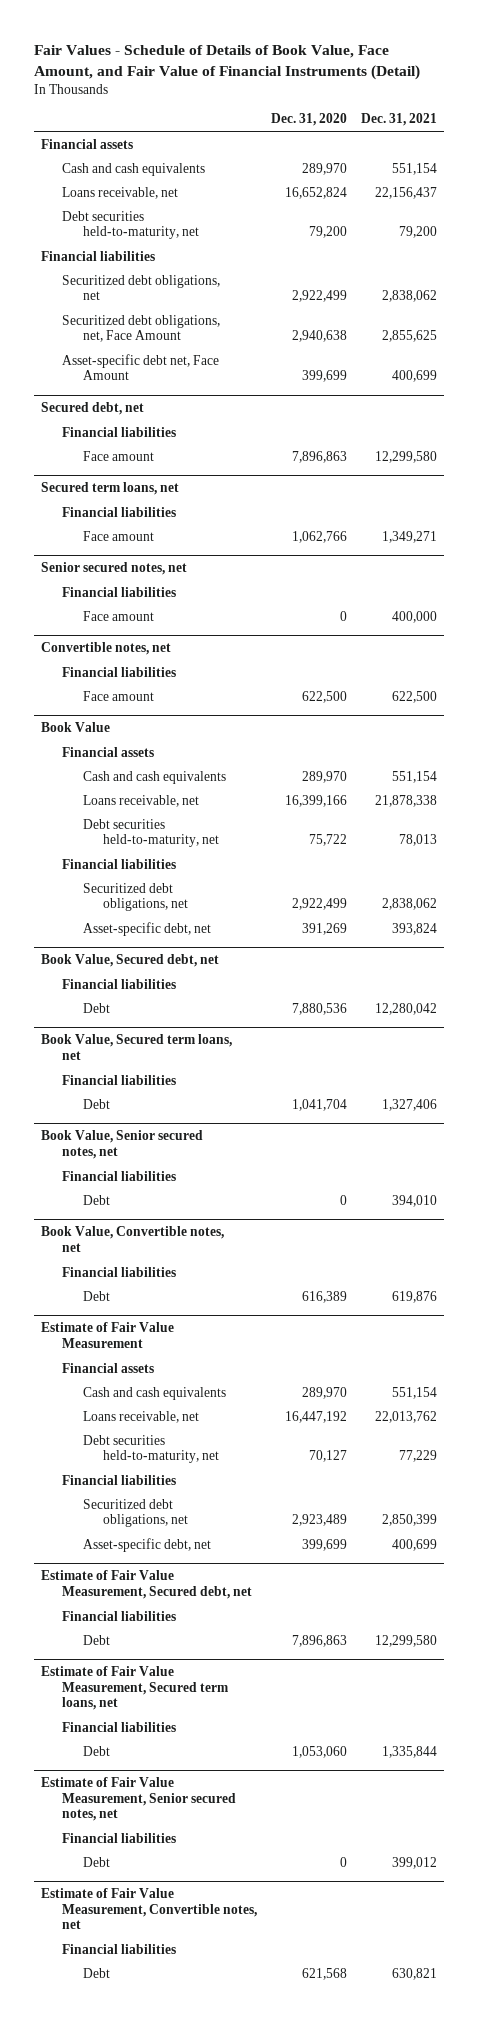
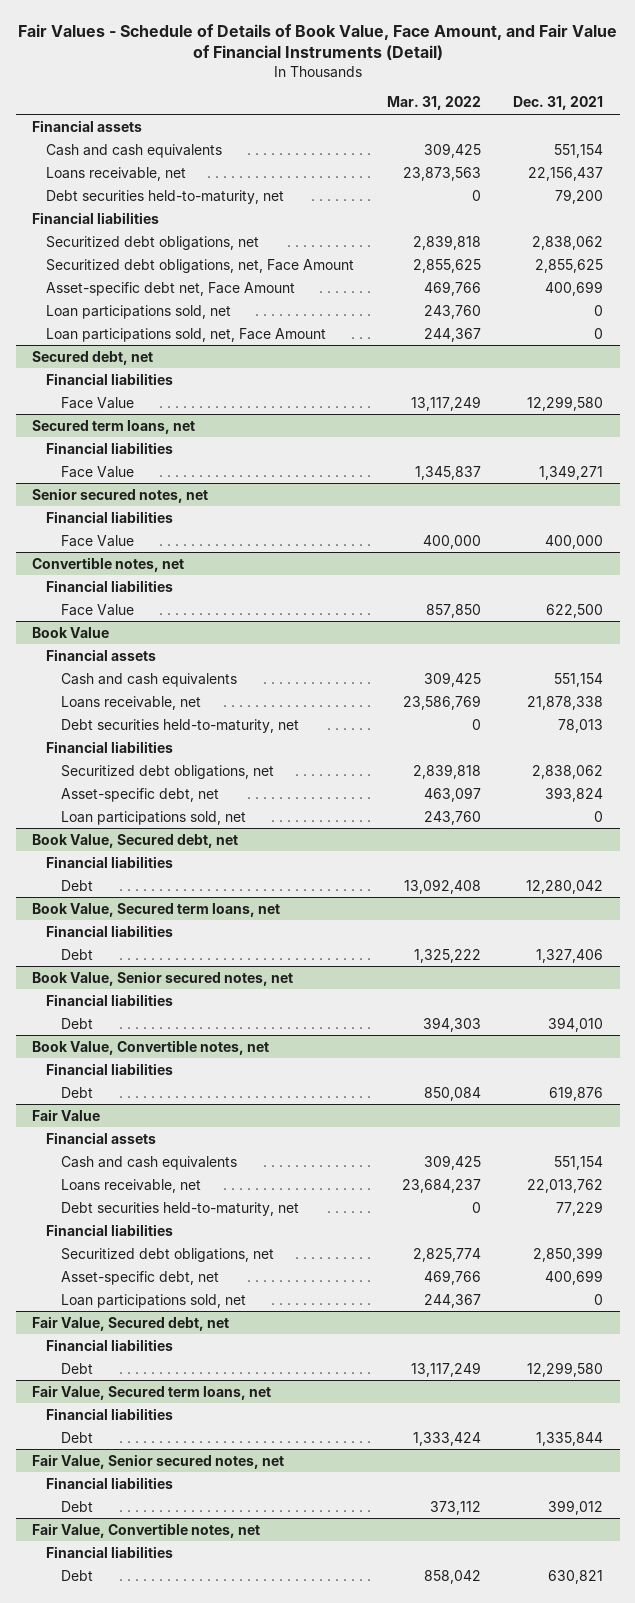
- | Dec. 31, 2020 | Dec. 31, 2021
+ | Mar. 31, 2022 | Dec. 31, 2021
+ Loan participations sold, net | 243,760 | 0
+ Loan participations sold, net, Face Amount | 244,367 | 0
@ Secured debt, net
- Face amount | 7,896,863 | 12,299,580
+ Face Value | 13,117,249 | 12,299,580
@ Secured term loans, net
- Face amount | 1,062,766 | 1,349,271
+ Face Value | 1,345,837 | 1,349,271
@ Senior secured notes, net
- Face amount | 0 | 400,000
+ Face Value | 400,000 | 400,000
@ Convertible notes, net
- Face amount | 622,500 | 622,500
+ Face Value | 857,850 | 622,500
@ Book Value
+ Loan participations sold, net | 243,760 | 0
- Estimate of Fair Value Measurement
+ Fair Value
- Estimate of Fair Value Measurement, Secured debt, net
+ Loan participations sold, net | 244,367 | 0
+ Fair Value, Secured debt, net
- Estimate of Fair Value Measurement, Secured term loans, net
+ Fair Value, Secured term loans, net
- Estimate of Fair Value Measurement, Senior secured notes, net
+ Fair Value, Senior secured notes, net
- Estimate of Fair Value Measurement, Convertible notes, net
+ Fair Value, Convertible notes, net

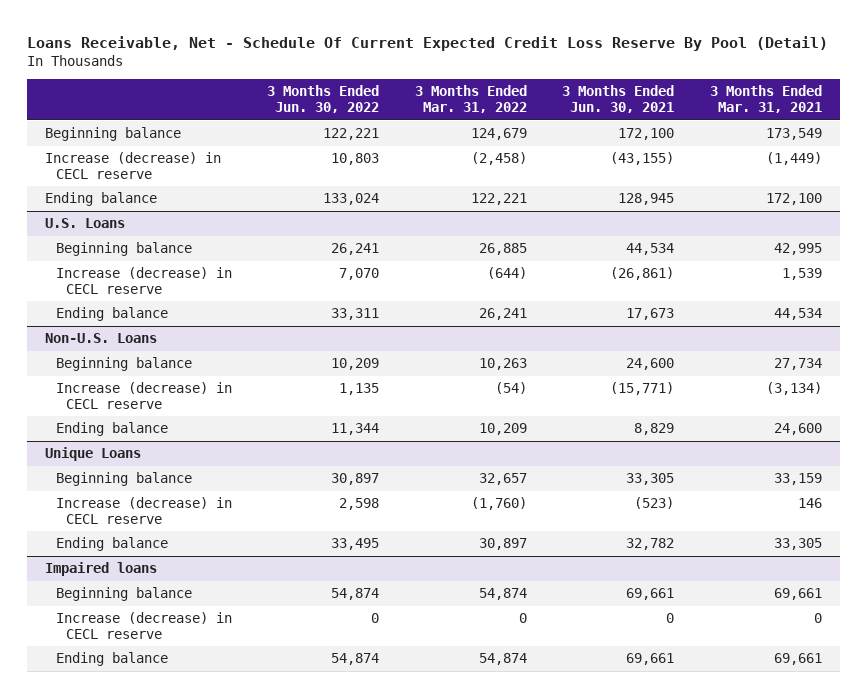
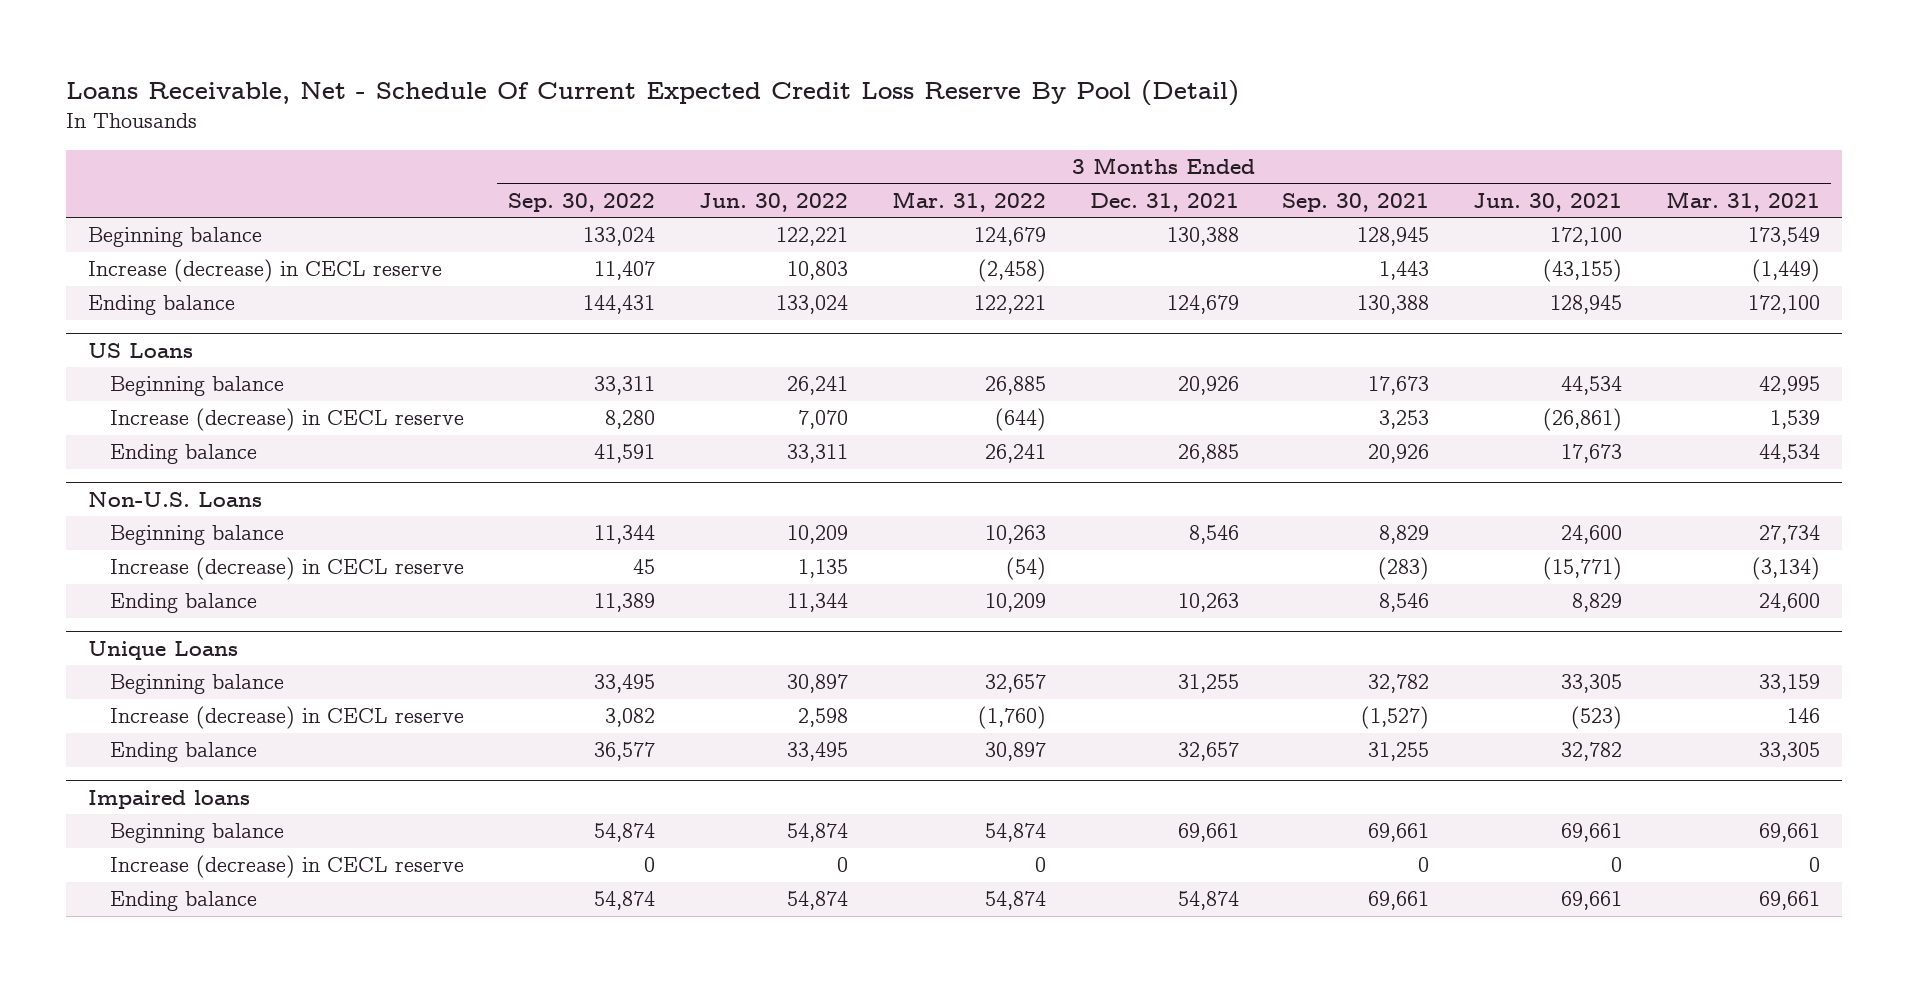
- | 3 Months Ended Jun. 30, 2022 | 3 Months Ended Mar. 31, 2022 | 3 Months Ended Jun. 30, 2021 | 3 Months Ended Mar. 31, 2021
+ | 3 Months Ended Sep. 30, 2022 | 3 Months Ended Jun. 30, 2022 | 3 Months Ended Mar. 31, 2022 | 3 Months Ended Dec. 31, 2021 | 3 Months Ended Sep. 30, 2021 | 3 Months Ended Jun. 30, 2021 | 3 Months Ended Mar. 31, 2021
- U.S. Loans
+ US Loans

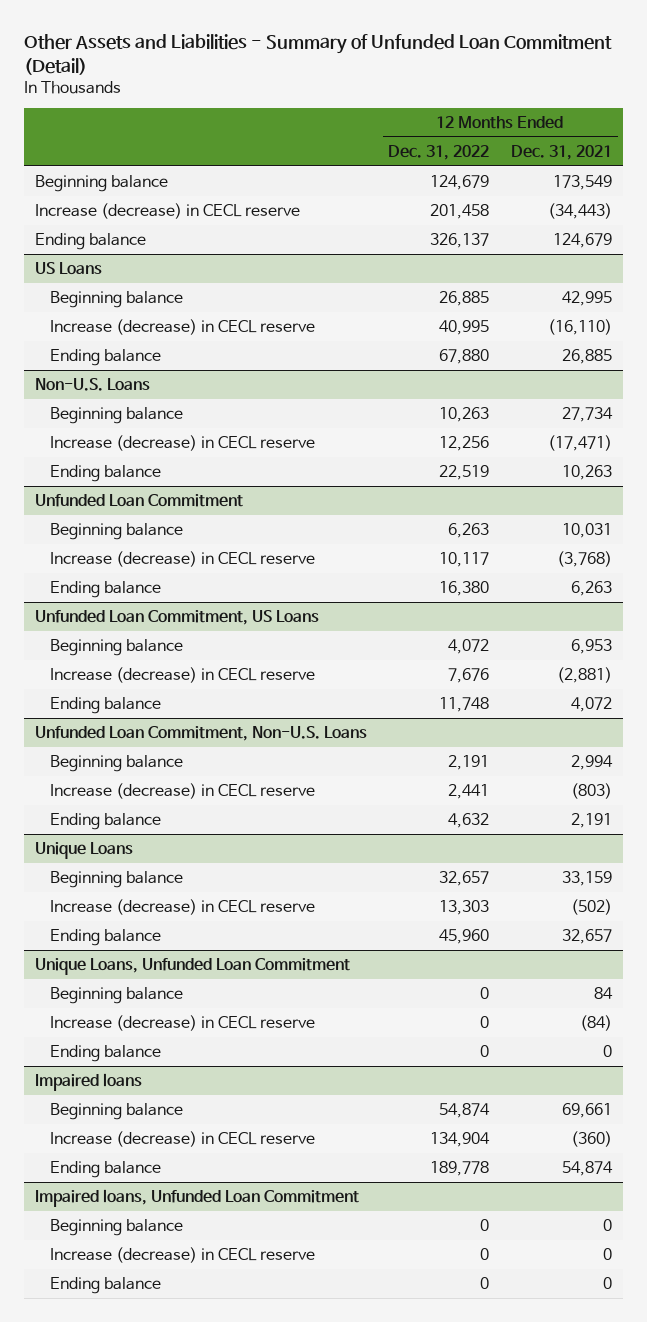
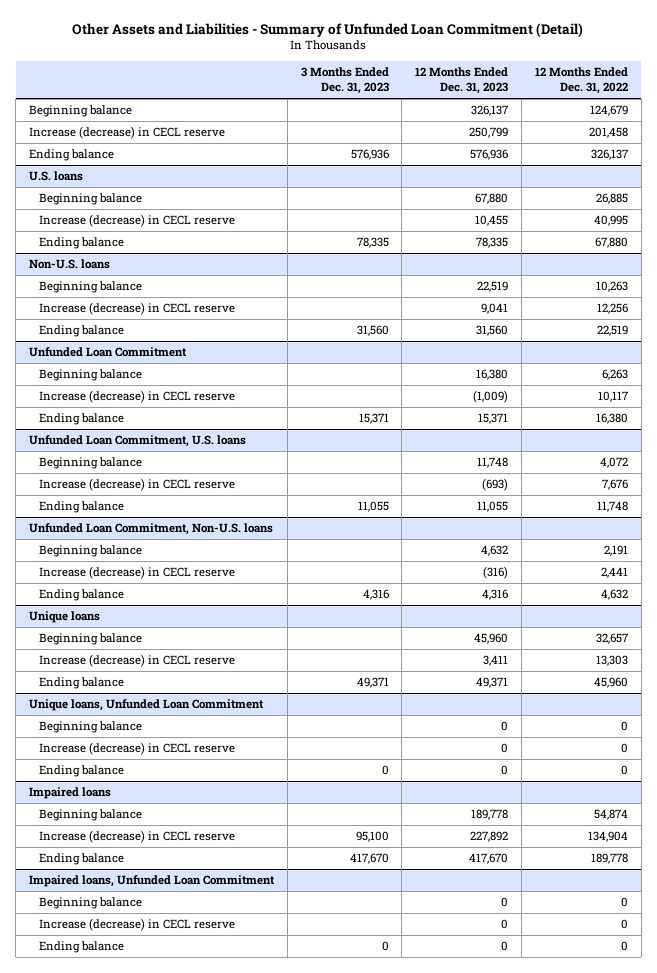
- | 12 Months Ended Dec. 31, 2022 | 12 Months Ended Dec. 31, 2021
+ | 3 Months Ended Dec. 31, 2023 | 12 Months Ended Dec. 31, 2023 | 12 Months Ended Dec. 31, 2022
- US Loans
+ U.S. loans
- Non-U.S. Loans
+ Non-U.S. loans
- Unfunded Loan Commitment, US Loans
+ Unfunded Loan Commitment, U.S. loans
- Unfunded Loan Commitment, Non-U.S. Loans
+ Unfunded Loan Commitment, Non-U.S. loans
- Unique Loans
+ Unique loans
- Unique Loans, Unfunded Loan Commitment
+ Unique loans, Unfunded Loan Commitment

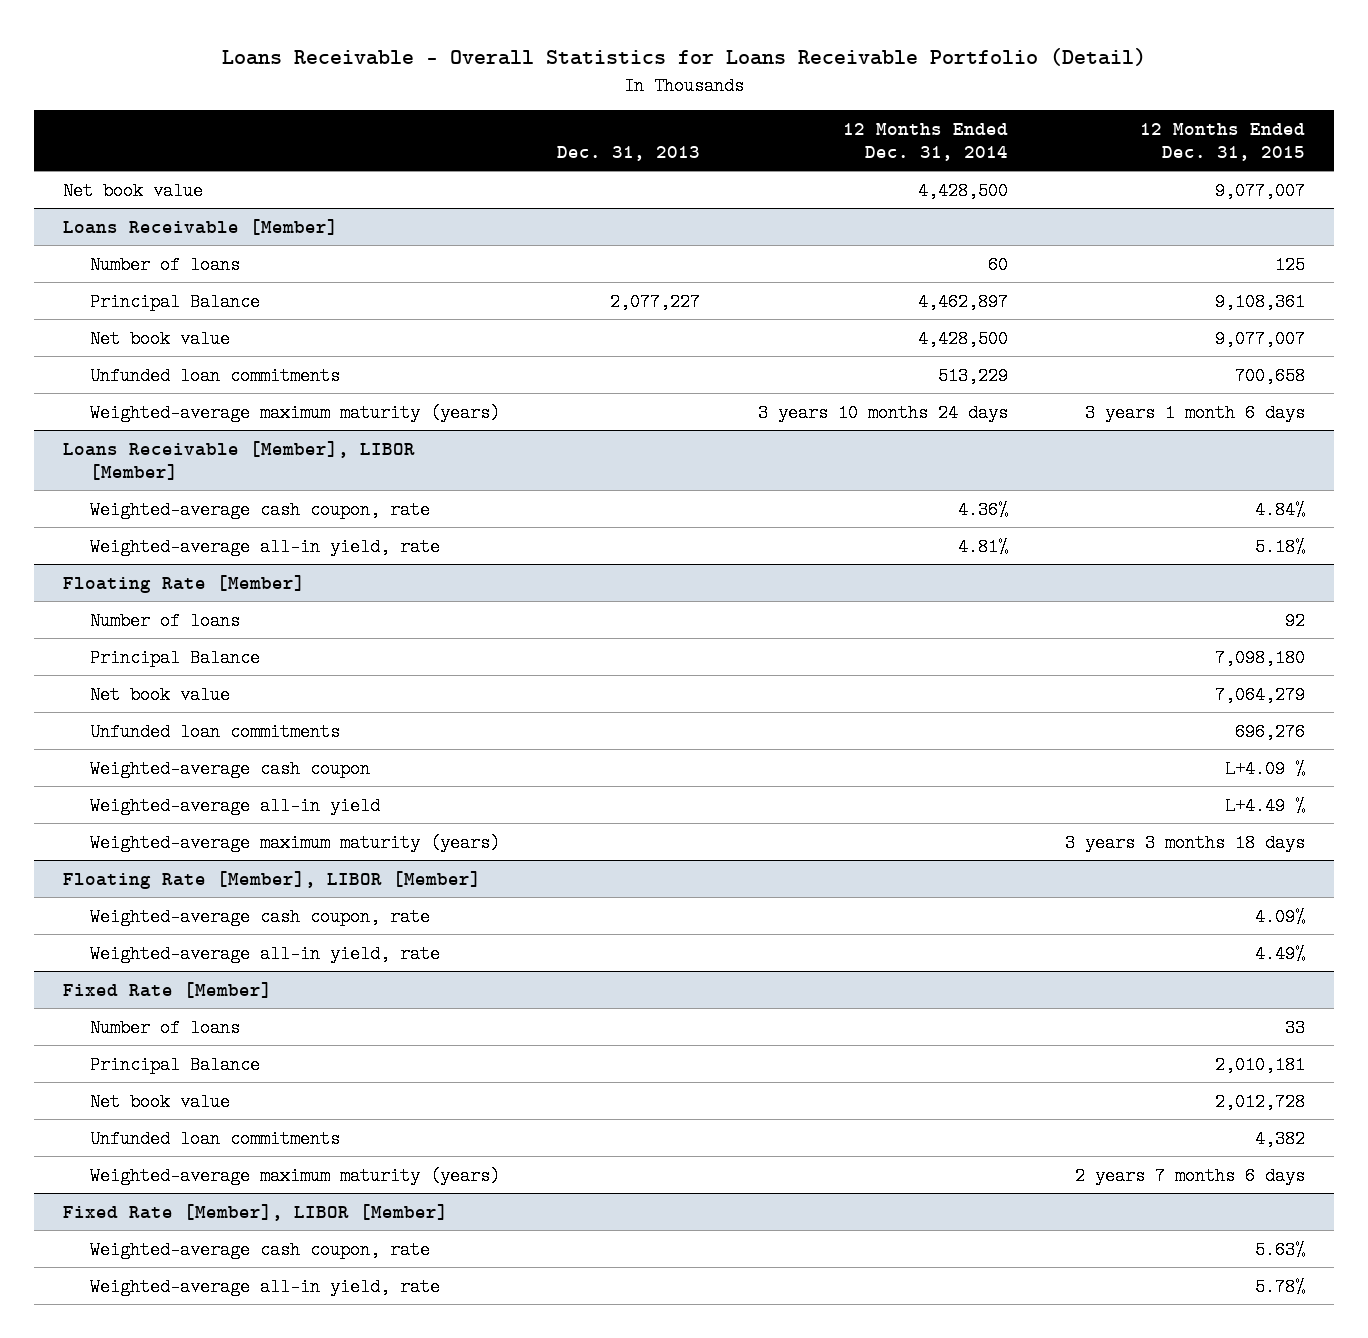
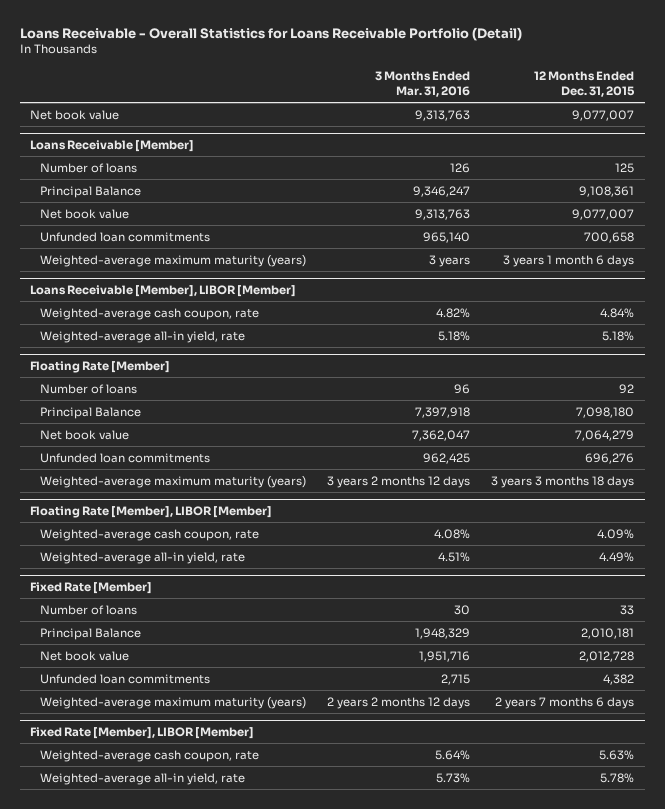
- | Dec. 31, 2013 | 12 Months Ended Dec. 31, 2014 | 12 Months Ended Dec. 31, 2015
+ | 3 Months Ended Mar. 31, 2016 | 12 Months Ended Dec. 31, 2015
@ Floating Rate [Member]
- Weighted-average cash coupon | | | L+4.09 %
- Weighted-average all-in yield | | | L+4.49 %

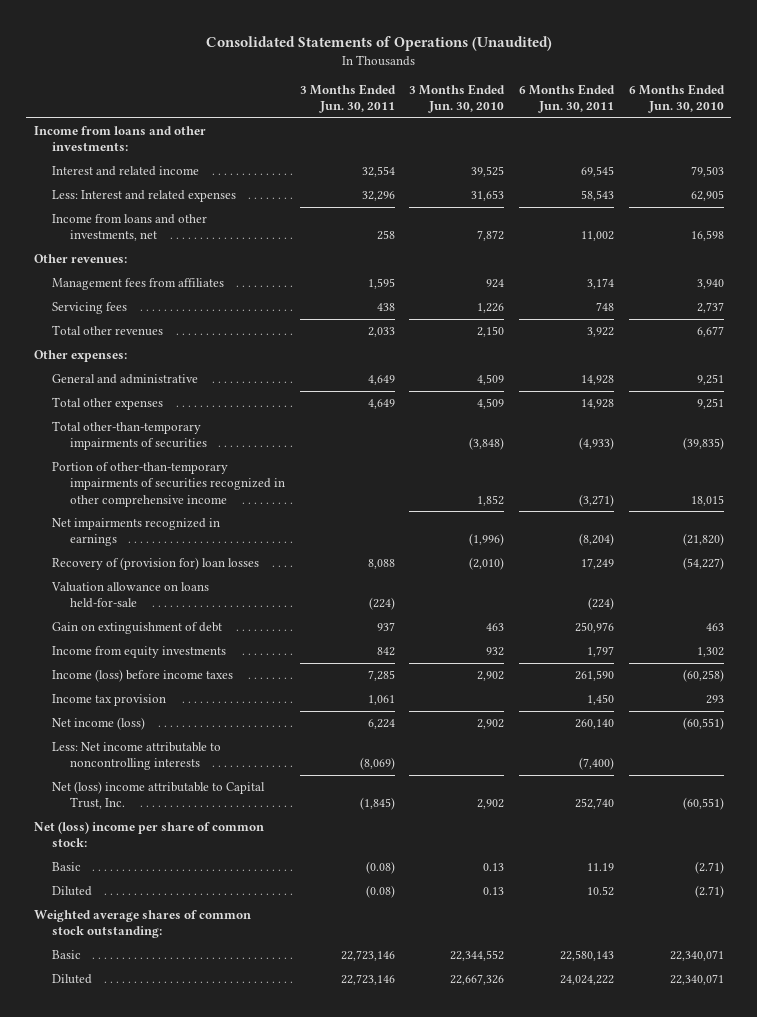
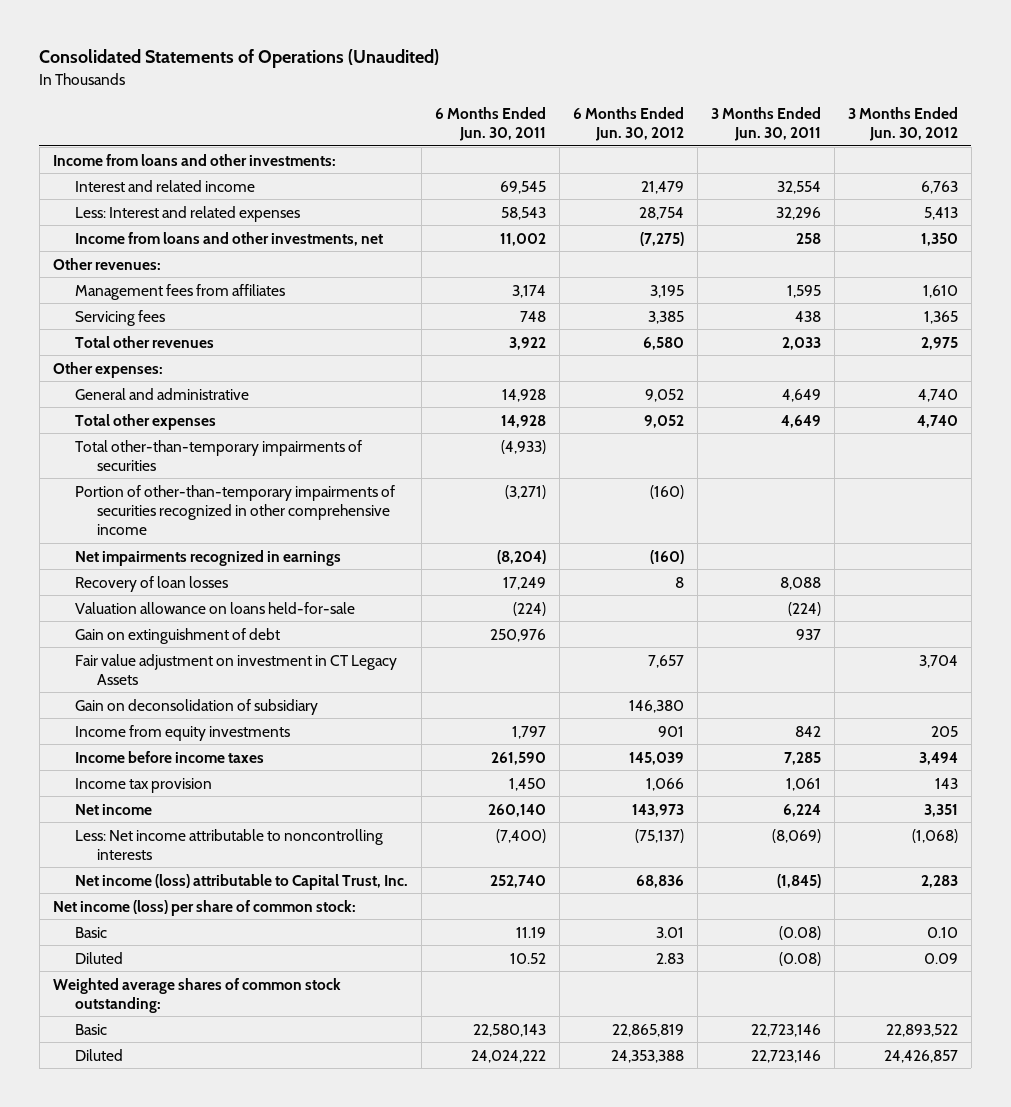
- | 3 Months Ended Jun. 30, 2011 | 3 Months Ended Jun. 30, 2010 | 6 Months Ended Jun. 30, 2011 | 6 Months Ended Jun. 30, 2010
+ | 6 Months Ended Jun. 30, 2011 | 6 Months Ended Jun. 30, 2012 | 3 Months Ended Jun. 30, 2011 | 3 Months Ended Jun. 30, 2012
- Recovery of (provision for) loan losses | 8,088 | (2,010) | 17,249 | (54,227)
+ Recovery of loan losses | 17,249 | 8 | 8,088 |
+ Fair value adjustment on investment in CT Legacy Assets | | 7,657 | | 3,704
+ Gain on deconsolidation of subsidiary | | 146,380 | |
- Income (loss) before income taxes | 7,285 | 2,902 | 261,590 | (60,258)
+ Income before income taxes | 261,590 | 145,039 | 7,285 | 3,494
- Net income (loss) | 6,224 | 2,902 | 260,140 | (60,551)
+ Net income | 260,140 | 143,973 | 6,224 | 3,351
- Net (loss) income attributable to Capital Trust, Inc. | (1,845) | 2,902 | 252,740 | (60,551)
- Net (loss) income per share of common stock:
+ Net income (loss) attributable to Capital Trust, Inc. | 252,740 | 68,836 | (1,845) | 2,283
+ Net income (loss) per share of common stock:

